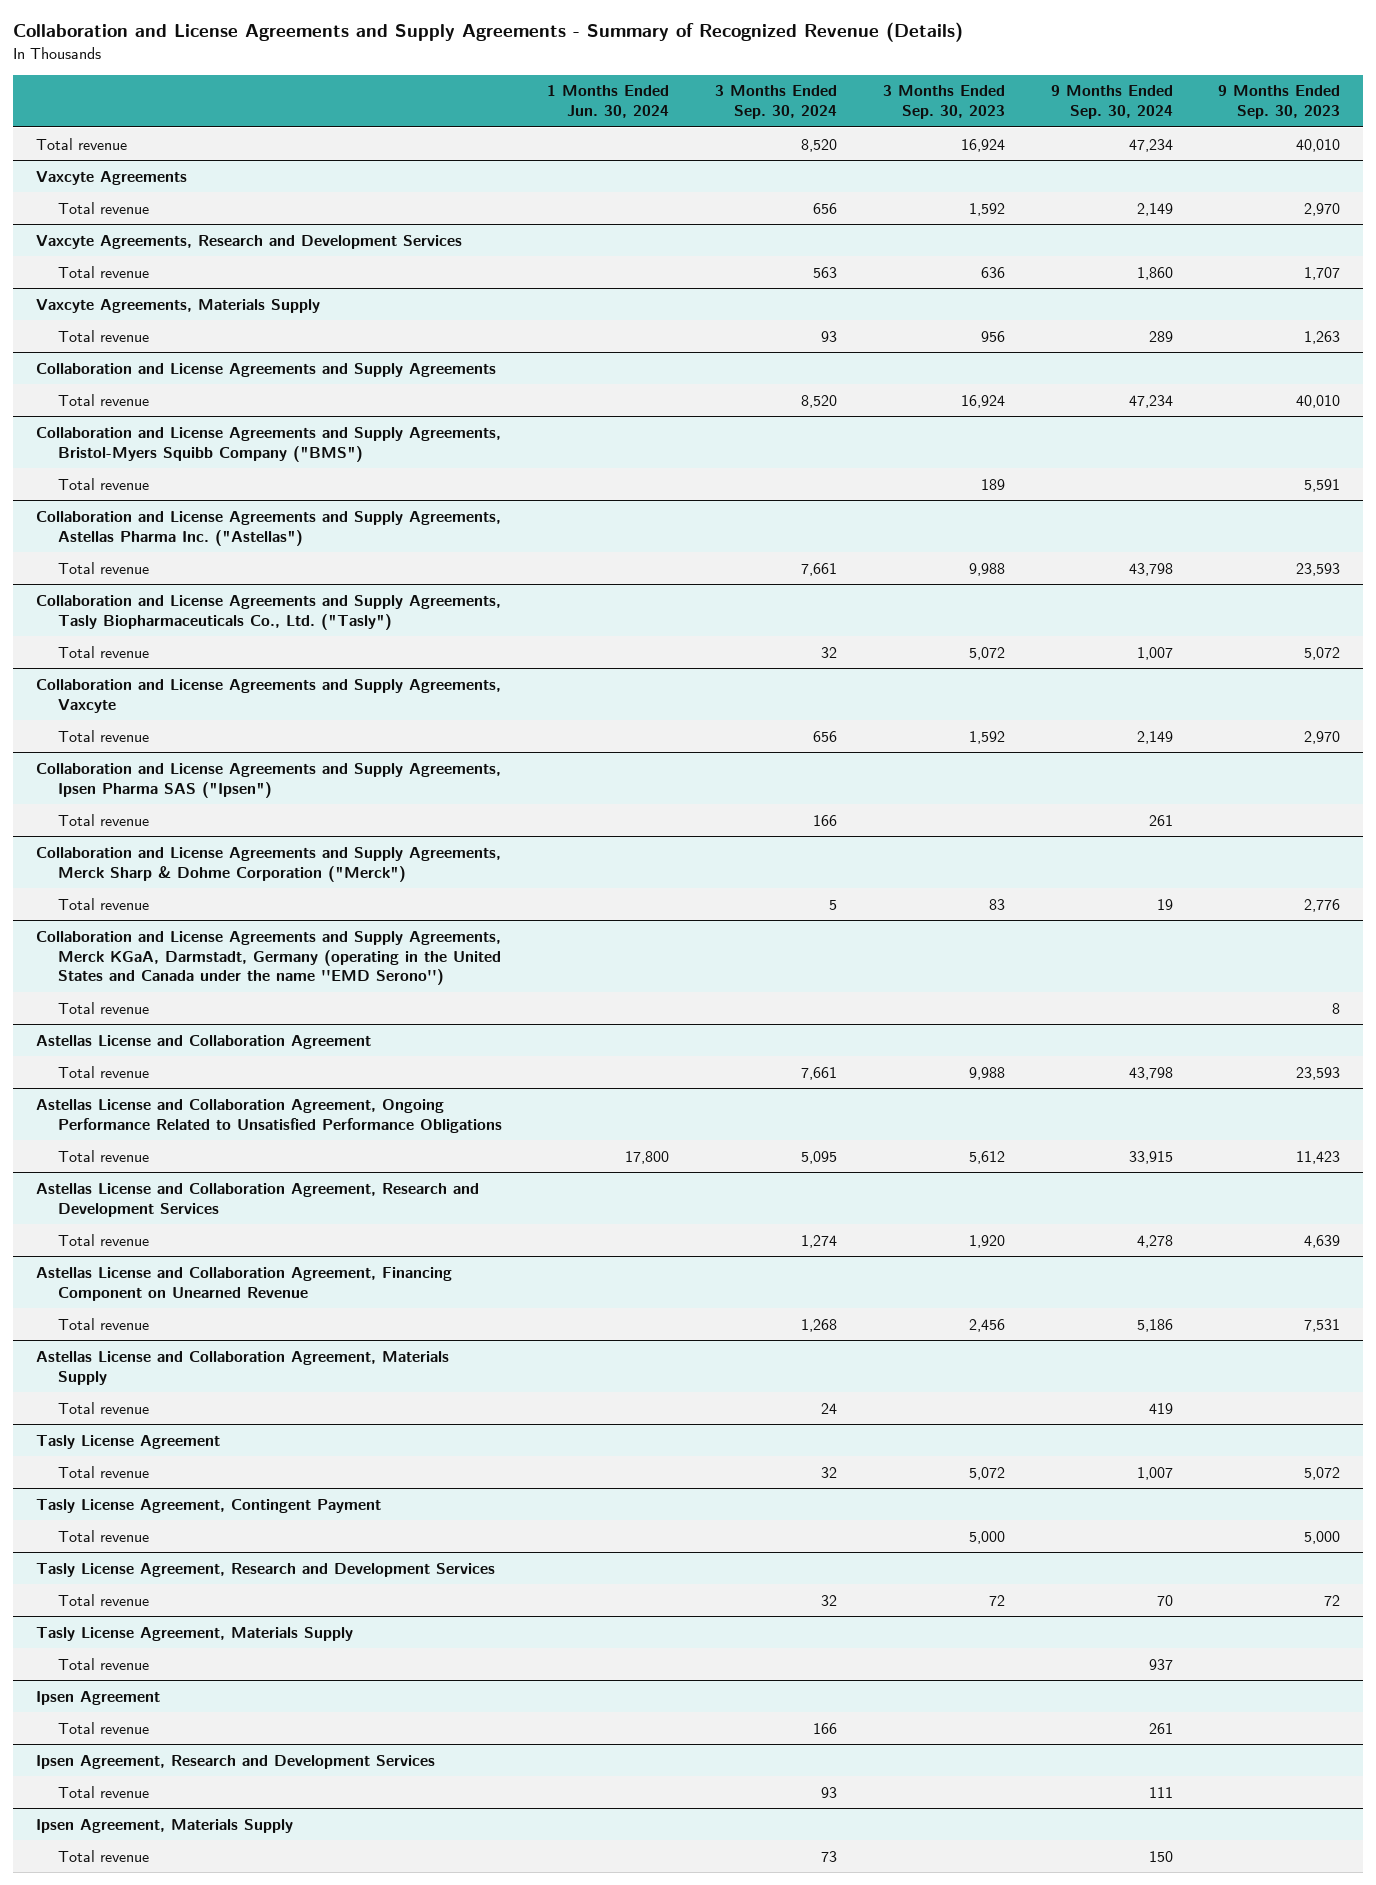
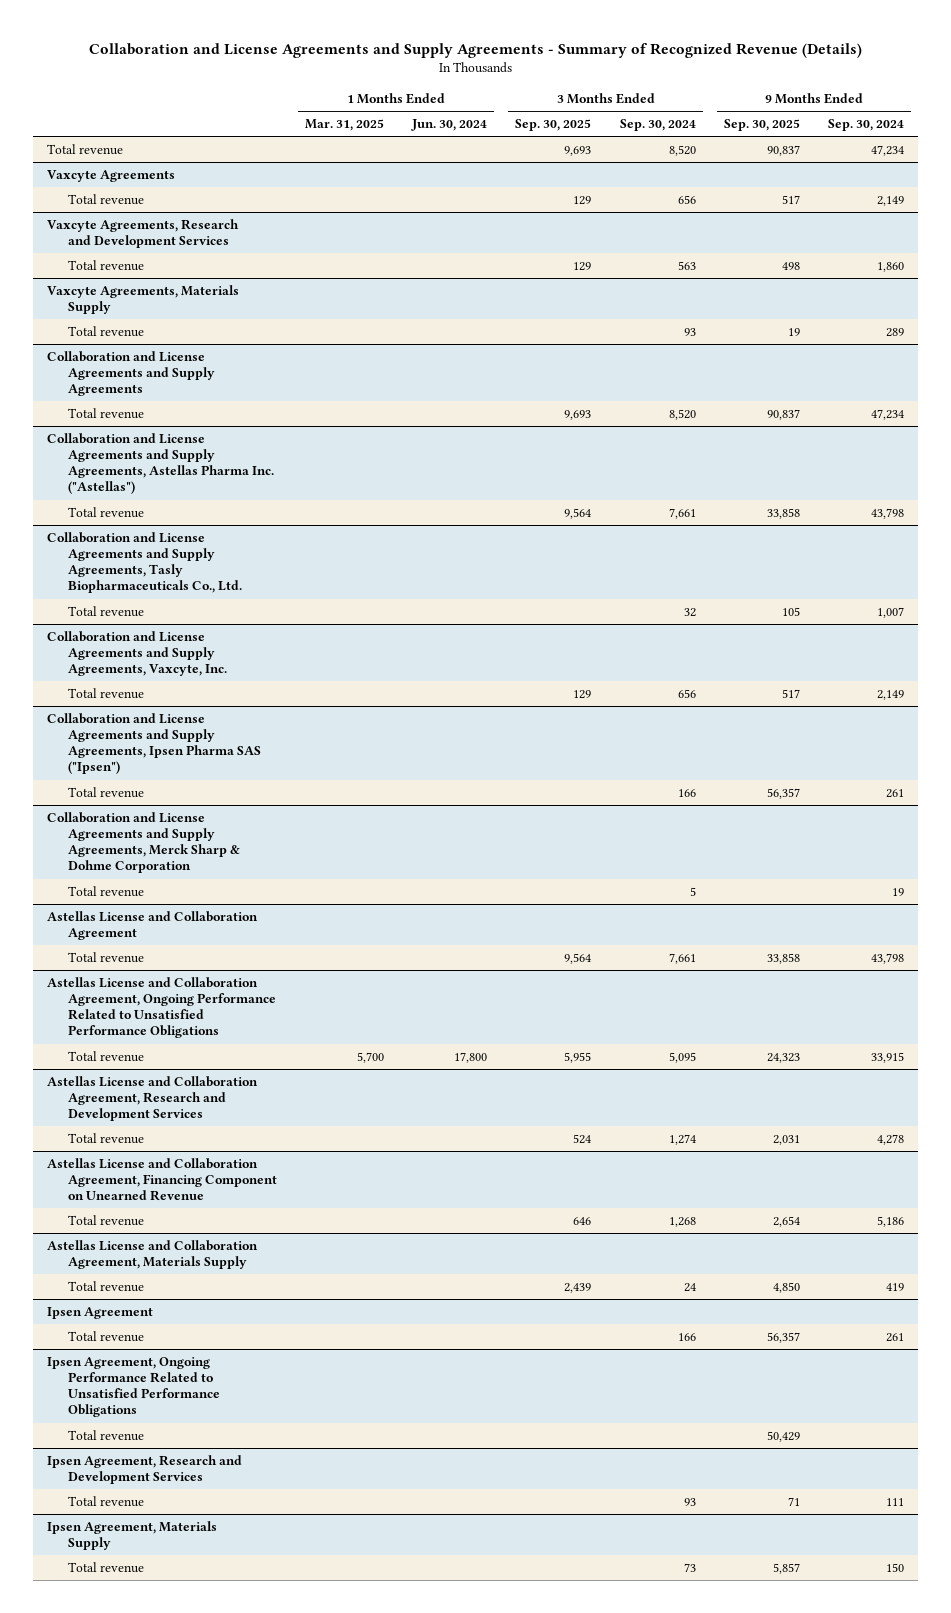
- | 1 Months Ended Jun. 30, 2024 | 3 Months Ended Sep. 30, 2024 | 3 Months Ended Sep. 30, 2023 | 9 Months Ended Sep. 30, 2024 | 9 Months Ended Sep. 30, 2023
+ | 1 Months Ended Mar. 31, 2025 | 1 Months Ended Jun. 30, 2024 | 3 Months Ended Sep. 30, 2025 | 3 Months Ended Sep. 30, 2024 | 9 Months Ended Sep. 30, 2025 | 9 Months Ended Sep. 30, 2024
- Collaboration and License Agreements and Supply Agreements, Bristol-Myers Squibb Company ("BMS")
- Total revenue | | | 189 | | 5,591
- Collaboration and License Agreements and Supply Agreements, Tasly Biopharmaceuticals Co., Ltd. ("Tasly")
+ Collaboration and License Agreements and Supply Agreements, Tasly Biopharmaceuticals Co., Ltd.
- Collaboration and License Agreements and Supply Agreements, Vaxcyte
+ Collaboration and License Agreements and Supply Agreements, Vaxcyte, Inc.
- Collaboration and License Agreements and Supply Agreements, Merck Sharp & Dohme Corporation ("Merck")
+ Collaboration and License Agreements and Supply Agreements, Merck Sharp & Dohme Corporation
- Collaboration and License Agreements and Supply Agreements, Merck KGaA, Darmstadt, Germany (operating in the United States and Canada under the name ''EMD Serono'')
- Total revenue | | | | | 8
- Tasly License Agreement
- Total revenue | | 32 | 5,072 | 1,007 | 5,072
- Tasly License Agreement, Contingent Payment
- Total revenue | | | 5,000 | | 5,000
- Tasly License Agreement, Research and Development Services
- Total revenue | | 32 | 72 | 70 | 72
- Tasly License Agreement, Materials Supply
- Total revenue | | | | 937 |
+ Ipsen Agreement, Ongoing Performance Related to Unsatisfied Performance Obligations
+ Total revenue | | | | | 50,429 |

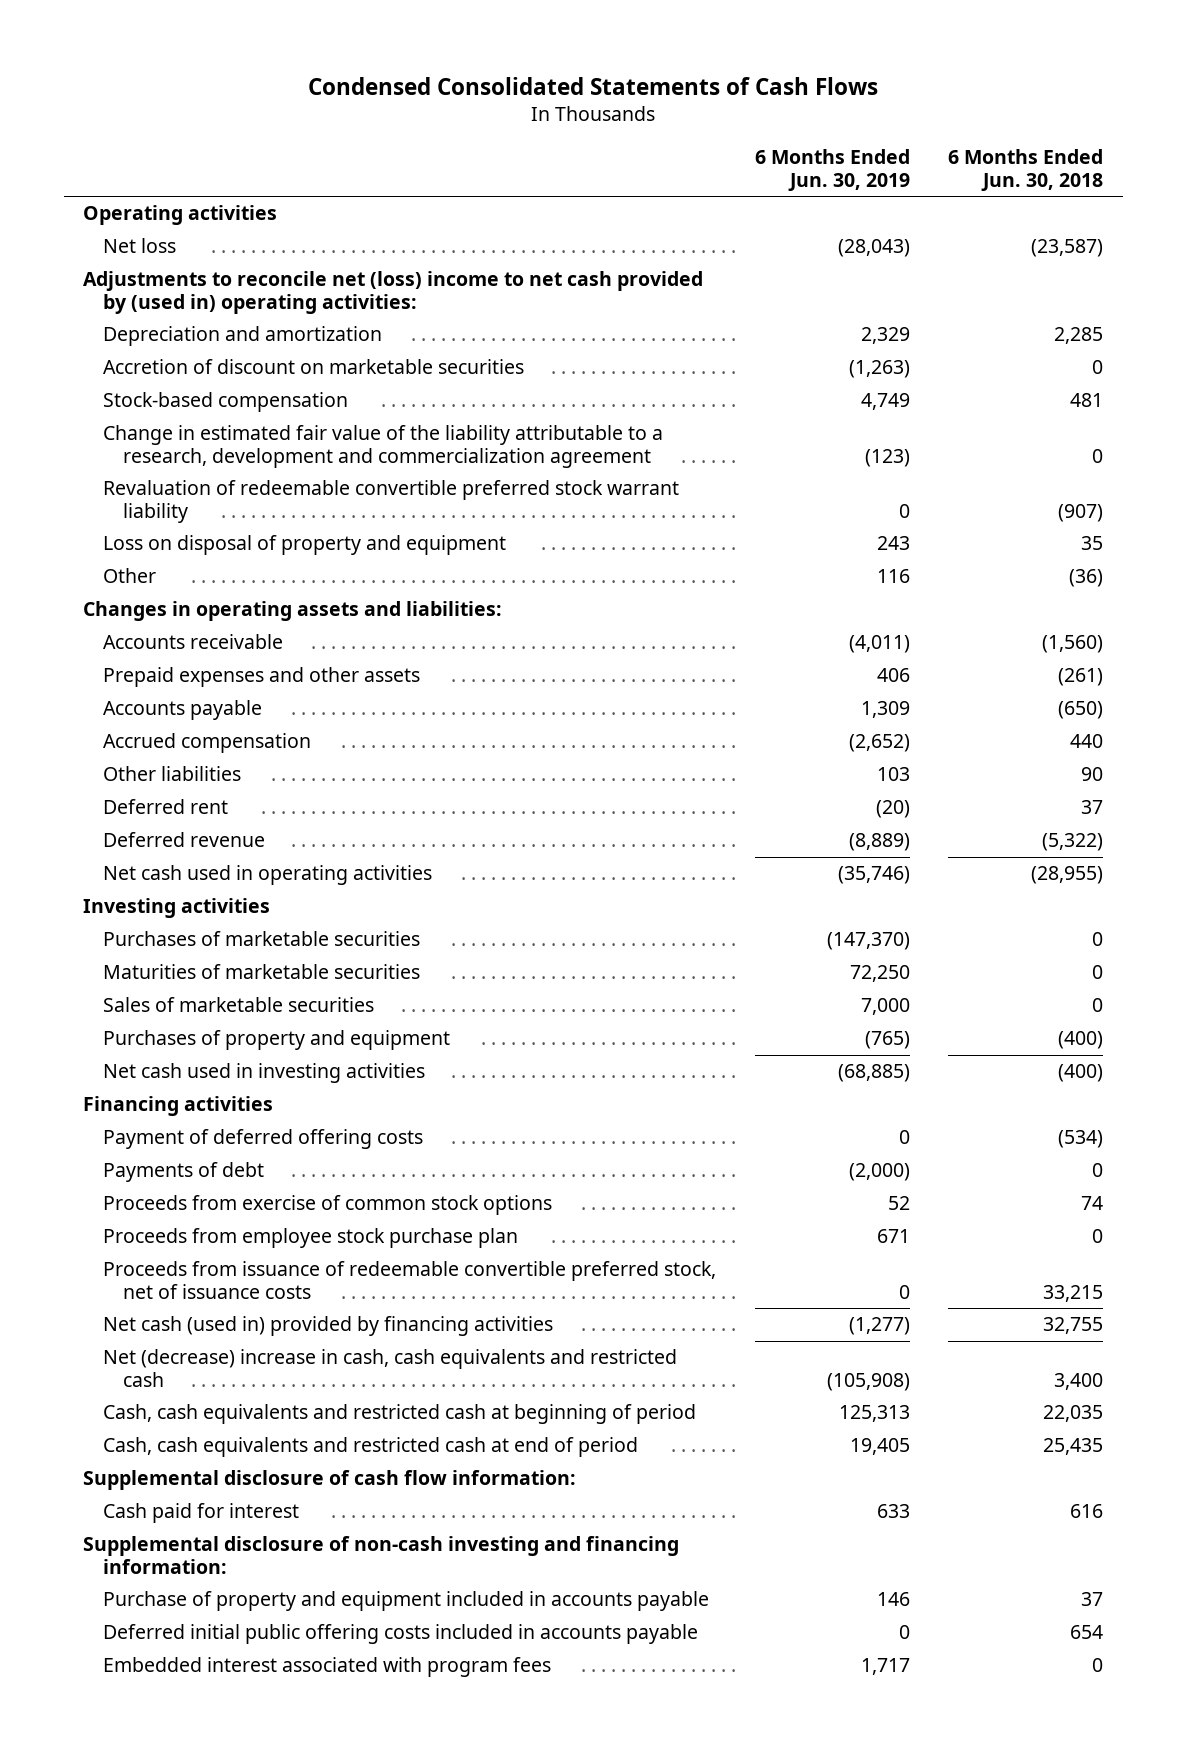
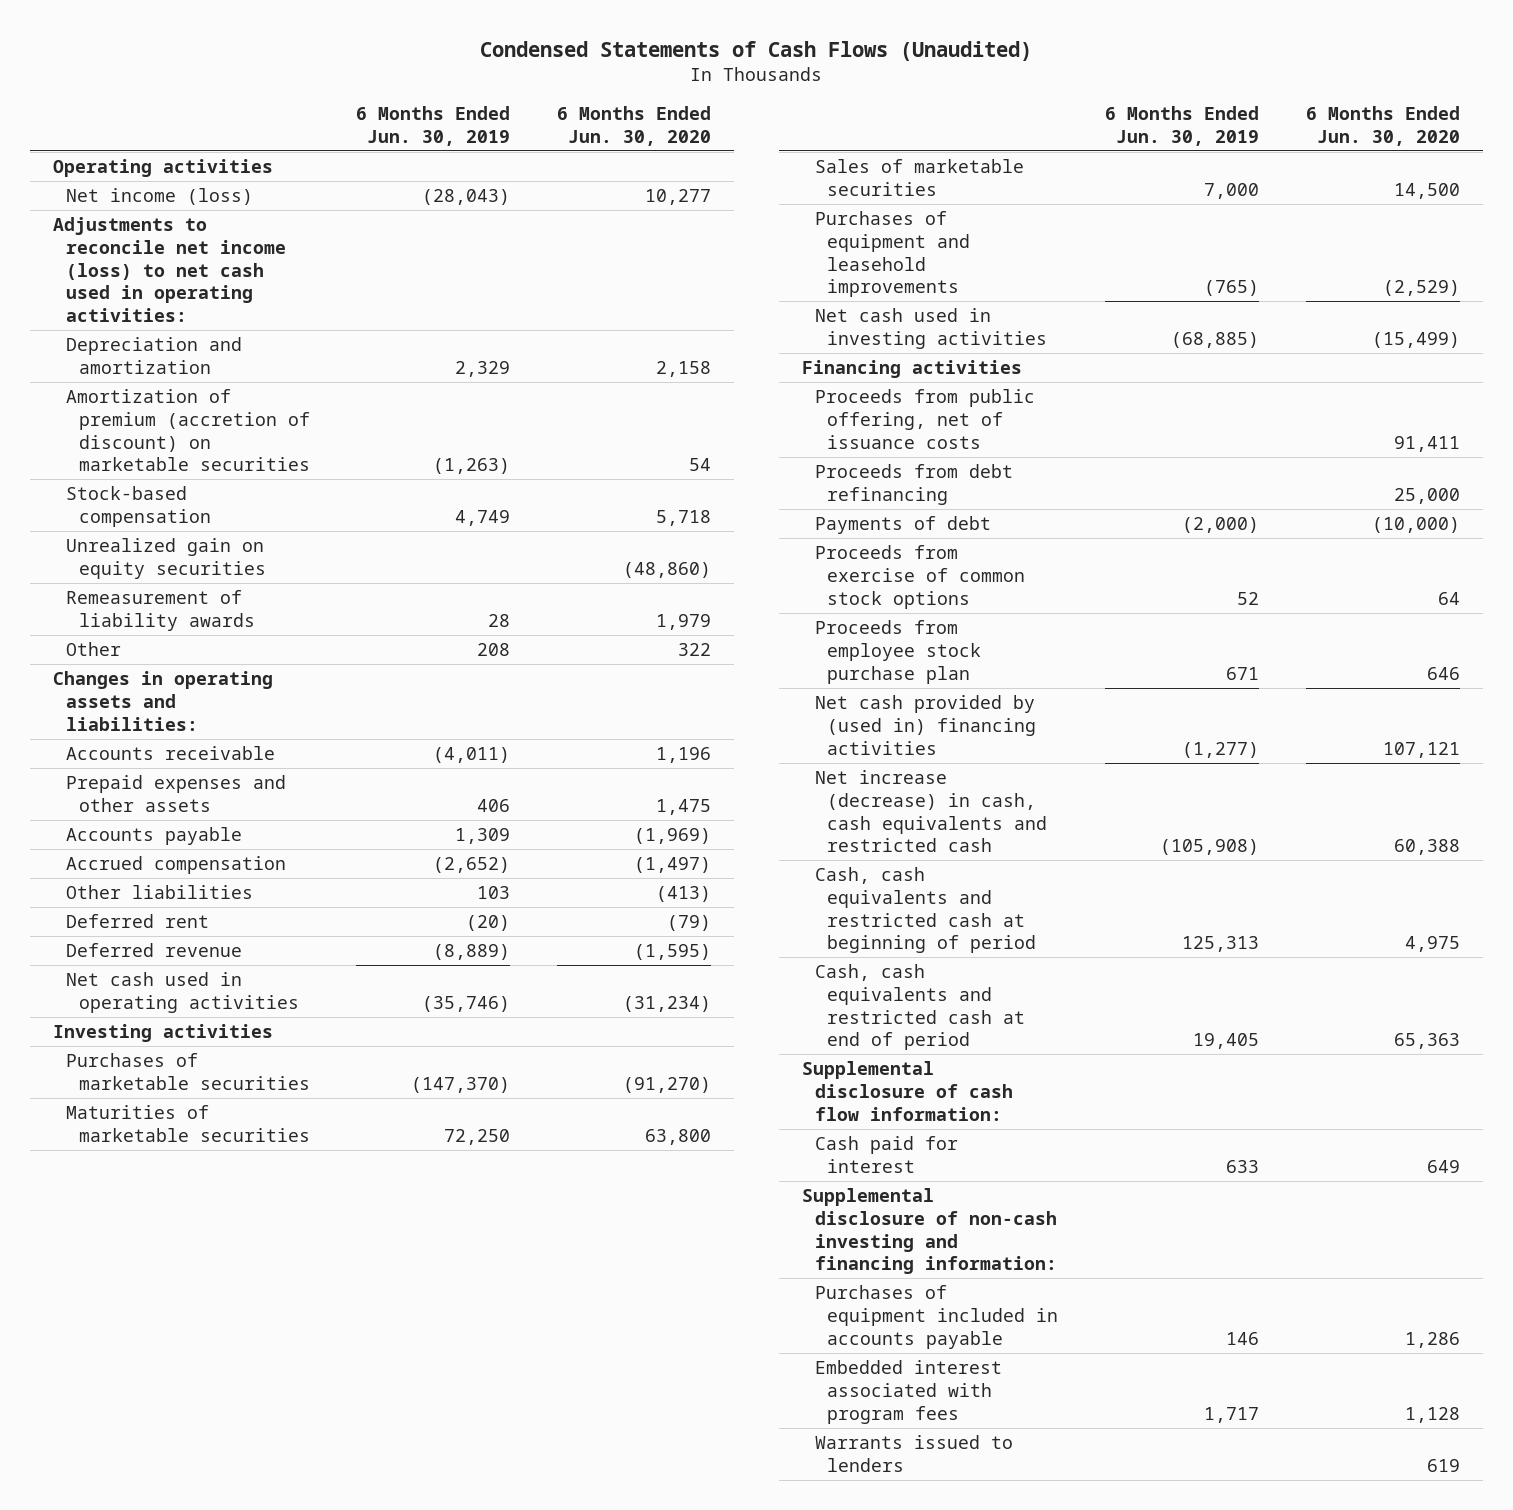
- Condensed Consolidated Statements of Cash Flows
+ Condensed Statements of Cash Flows (Unaudited)
- | 6 Months Ended Jun. 30, 2019 | 6 Months Ended Jun. 30, 2018
+ | 6 Months Ended Jun. 30, 2019 | 6 Months Ended Jun. 30, 2020
- Net loss | (28,043) | (23,587)
- Adjustments to reconcile net (loss) income to net cash provided by (used in) operating activities:
+ Net income (loss) | (28,043) | 10,277
+ Adjustments to reconcile net income (loss) to net cash used in operating activities:
- Accretion of discount on marketable securities | (1,263) | 0
+ Amortization of premium (accretion of discount) on marketable securities | (1,263) | 54
- Change in estimated fair value of the liability attributable to a research, development and commercialization agreement | (123) | 0
- Revaluation of redeemable convertible preferred stock warrant liability | 0 | (907)
- Loss on disposal of property and equipment | 243 | 35
- Other | 116 | (36)
+ Unrealized gain on equity securities | | (48,860)
+ Remeasurement of liability awards | 28 | 1,979
+ Other | 208 | 322
- Purchases of property and equipment | (765) | (400)
+ Purchases of equipment and leasehold improvements | (765) | (2,529)
- Payment of deferred offering costs | 0 | (534)
+ Proceeds from public offering, net of issuance costs | | 91,411
+ Proceeds from debt refinancing | | 25,000
- Proceeds from issuance of redeemable convertible preferred stock, net of issuance costs | 0 | 33,215
- Net cash (used in) provided by financing activities | (1,277) | 32,755
- Net (decrease) increase in cash, cash equivalents and restricted cash | (105,908) | 3,400
+ Net cash provided by (used in) financing activities | (1,277) | 107,121
+ Net increase (decrease) in cash, cash equivalents and restricted cash | (105,908) | 60,388
- Purchase of property and equipment included in accounts payable | 146 | 37
- Deferred initial public offering costs included in accounts payable | 0 | 654
+ Purchases of equipment included in accounts payable | 146 | 1,286
+ Warrants issued to lenders | | 619

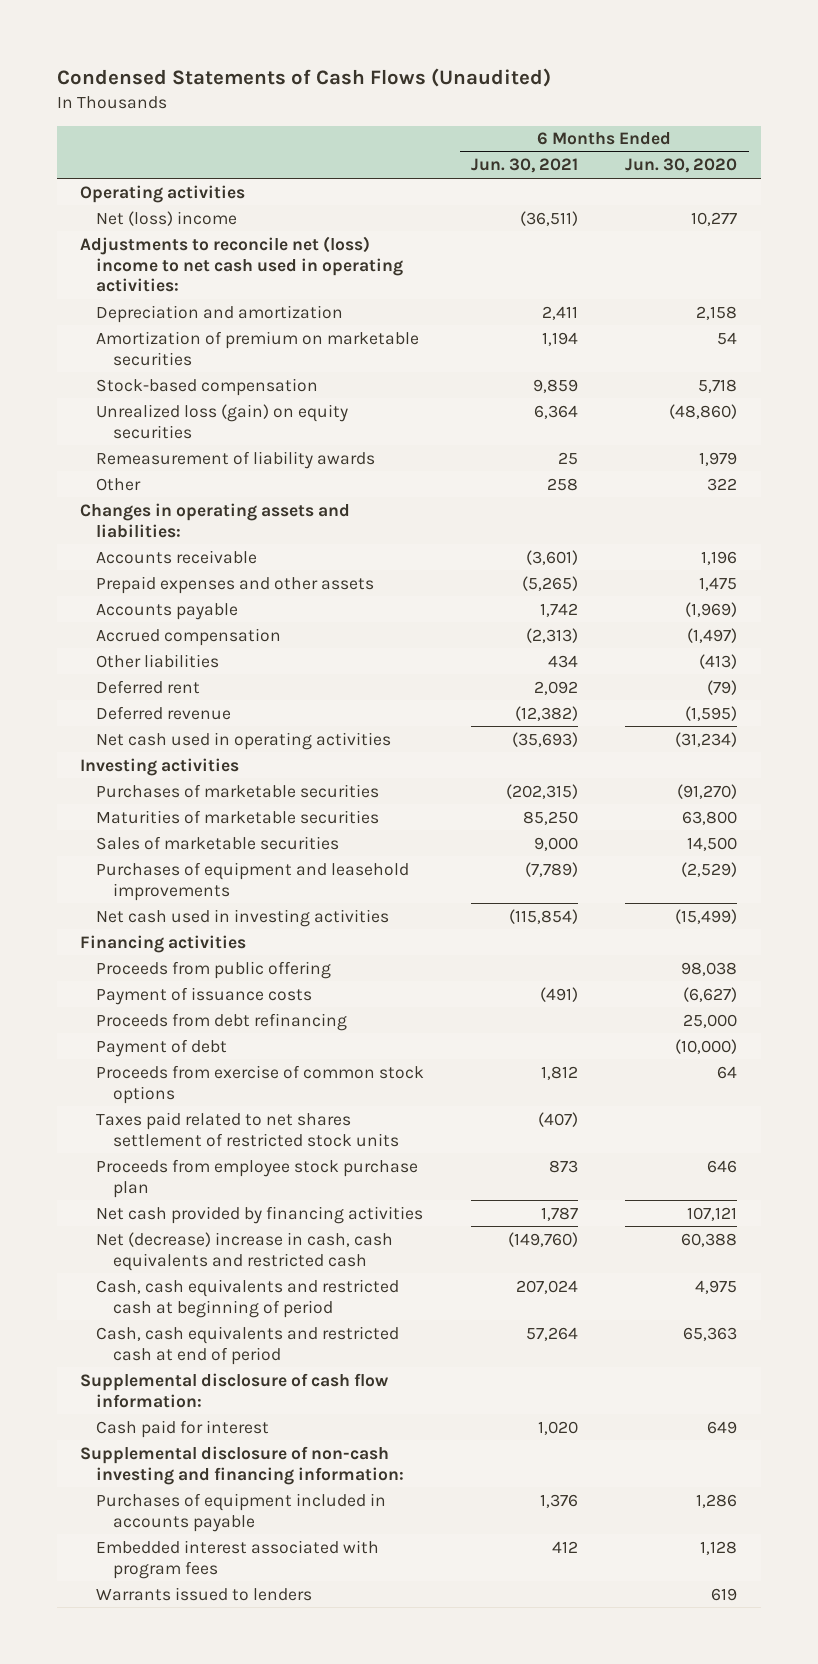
- | 6 Months Ended Jun. 30, 2019 | 6 Months Ended Jun. 30, 2020
+ | 6 Months Ended Jun. 30, 2021 | 6 Months Ended Jun. 30, 2020
- Net income (loss) | (28,043) | 10,277
- Adjustments to reconcile net income (loss) to net cash used in operating activities:
+ Net (loss) income | (36,511) | 10,277
+ Adjustments to reconcile net (loss) income to net cash used in operating activities:
- Amortization of premium (accretion of discount) on marketable securities | (1,263) | 54
+ Amortization of premium on marketable securities | 1,194 | 54
- Unrealized gain on equity securities | | (48,860)
+ Unrealized loss (gain) on equity securities | 6,364 | (48,860)
- Proceeds from public offering, net of issuance costs | | 91,411
+ Proceeds from public offering | | 98,038
+ Payment of issuance costs | (491) | (6,627)
- Payments of debt | (2,000) | (10,000)
+ Payment of debt | | (10,000)
+ Taxes paid related to net shares settlement of restricted stock units | (407) |
- Net cash provided by (used in) financing activities | (1,277) | 107,121
- Net increase (decrease) in cash, cash equivalents and restricted cash | (105,908) | 60,388
+ Net cash provided by financing activities | 1,787 | 107,121
+ Net (decrease) increase in cash, cash equivalents and restricted cash | (149,760) | 60,388

